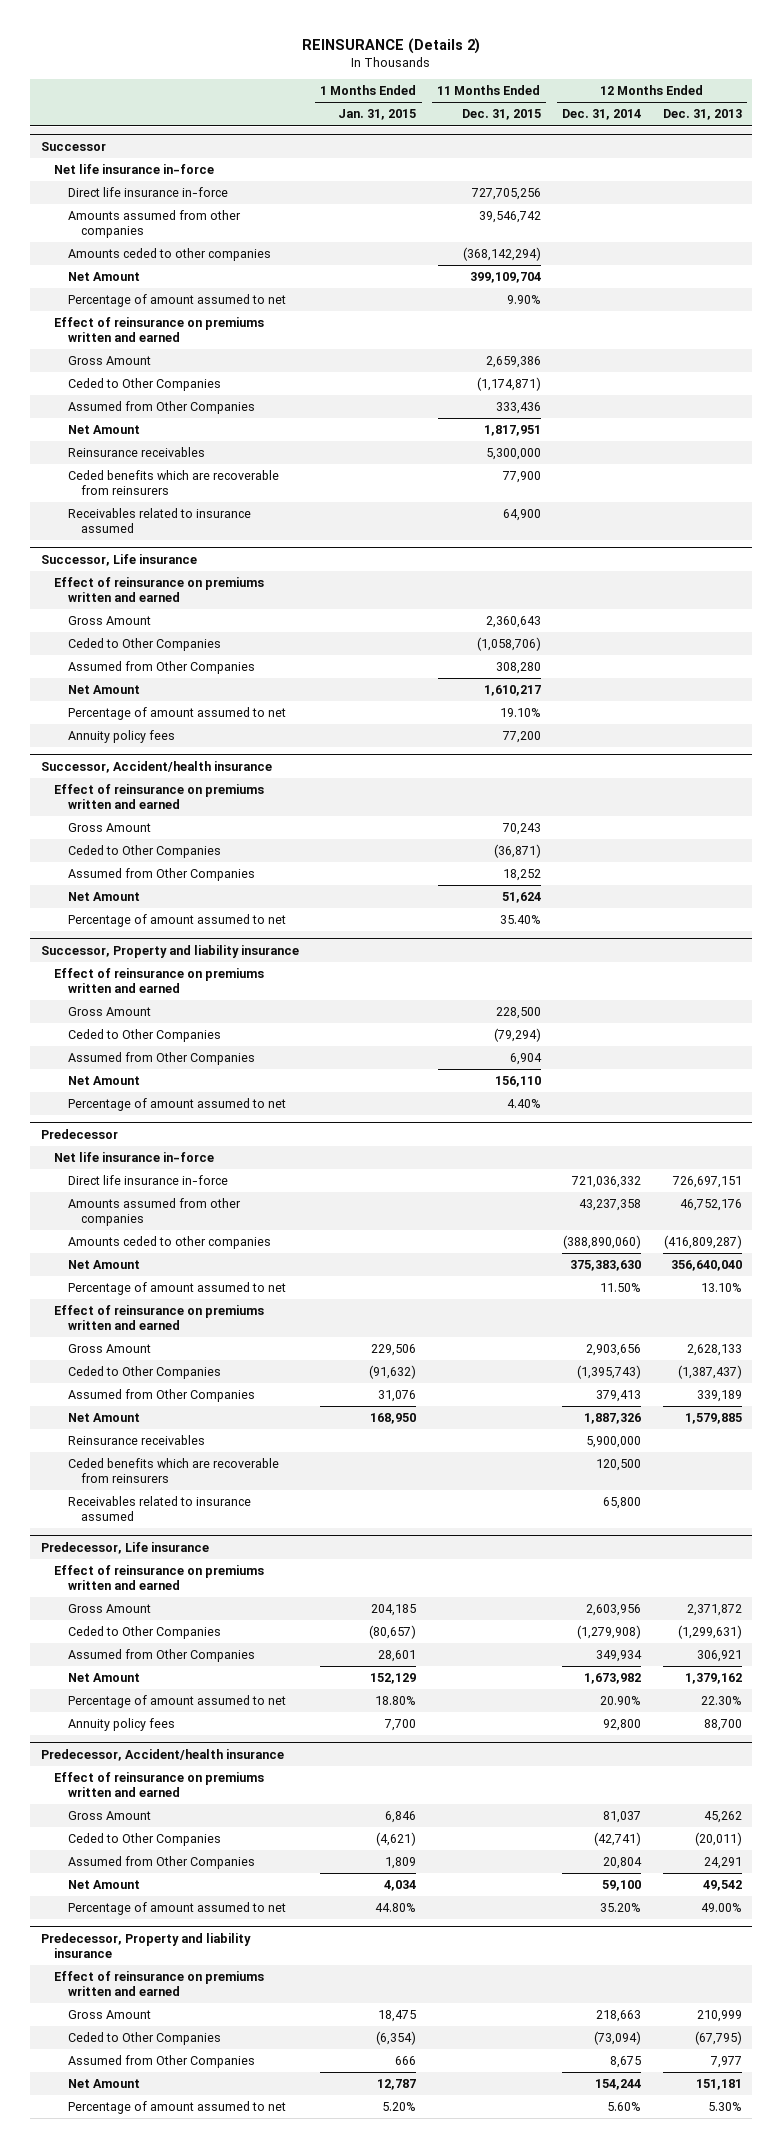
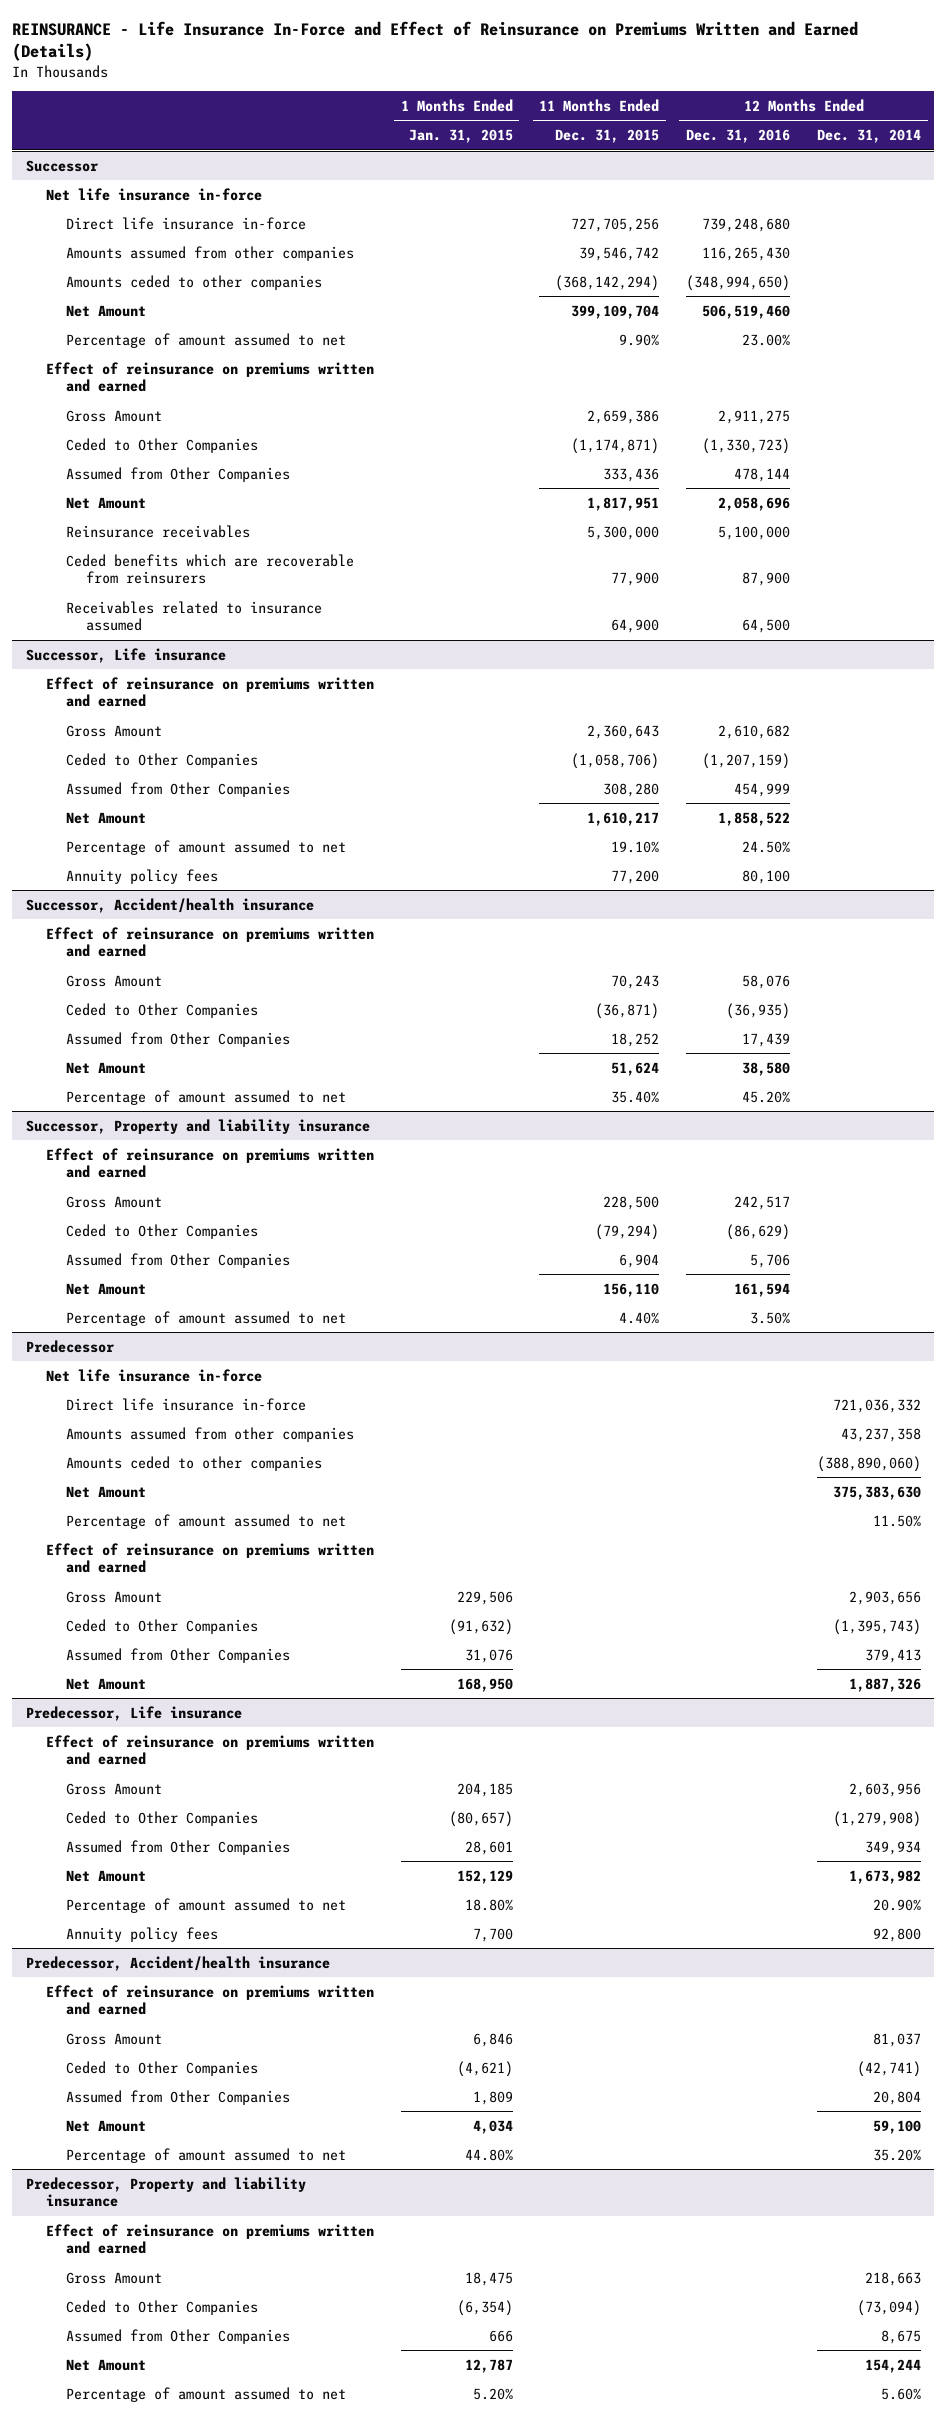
- REINSURANCE (Details 2)
+ REINSURANCE - Life Insurance In-Force and Effect of Reinsurance on Premiums Written and Earned (Details)
- | 1 Months Ended Jan. 31, 2015 | 11 Months Ended Dec. 31, 2015 | 12 Months Ended Dec. 31, 2014 | 12 Months Ended Dec. 31, 2013
+ | 1 Months Ended Jan. 31, 2015 | 11 Months Ended Dec. 31, 2015 | 12 Months Ended Dec. 31, 2016 | 12 Months Ended Dec. 31, 2014
@ Predecessor
- Reinsurance receivables | | | 5,900,000 |
- Ceded benefits which are recoverable from reinsurers | | | 120,500 |
- Receivables related to insurance assumed | | | 65,800 |

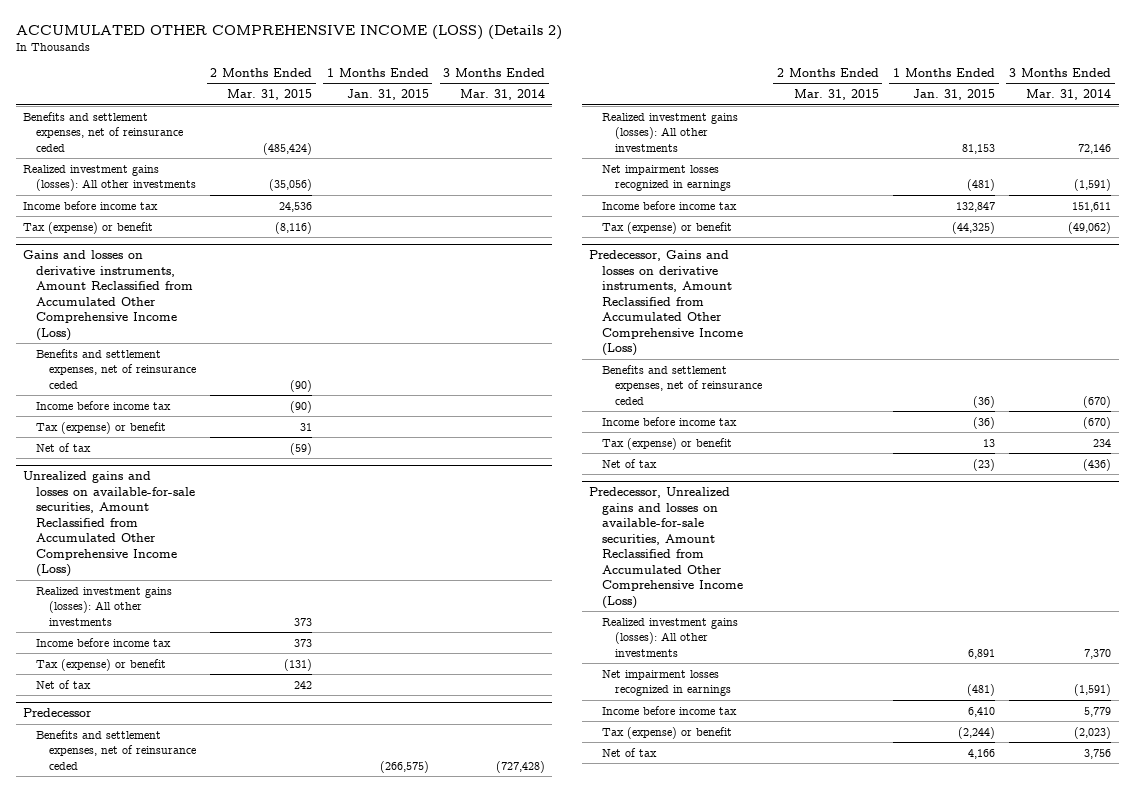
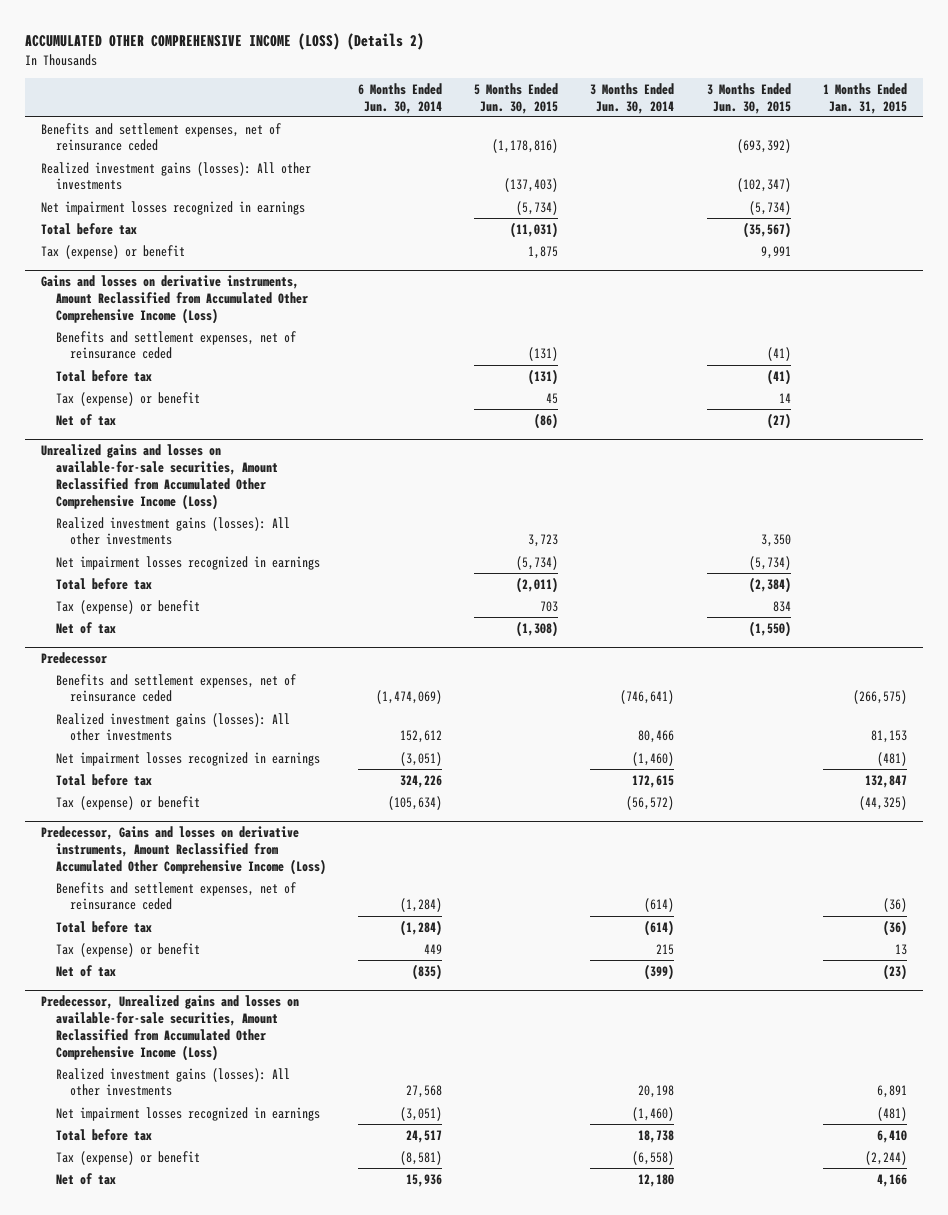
- | 2 Months Ended Mar. 31, 2015 | 1 Months Ended Jan. 31, 2015 | 3 Months Ended Mar. 31, 2014
+ | 6 Months Ended Jun. 30, 2014 | 5 Months Ended Jun. 30, 2015 | 3 Months Ended Jun. 30, 2014 | 3 Months Ended Jun. 30, 2015 | 1 Months Ended Jan. 31, 2015
- Income before income tax | 24,536 | |
+ Net impairment losses recognized in earnings | | (5,734) | | (5,734) |
+ Total before tax | | (11,031) | | (35,567) |
@ Gains and losses on derivative instruments, Amount Reclassified from Accumulated Other Comprehensive Income (Loss)
- Income before income tax | (90) | |
+ Total before tax | | (131) | | (41) |
@ Unrealized gains and losses on available-for-sale securities, Amount Reclassified from Accumulated Other Comprehensive Income (Loss)
- Income before income tax | 373 | |
+ Net impairment losses recognized in earnings | | (5,734) | | (5,734) |
+ Total before tax | | (2,011) | | (2,384) |
@ Predecessor
- Income before income tax | | 132,847 | 151,611
+ Total before tax | 324,226 | | 172,615 | | 132,847
@ Predecessor, Gains and losses on derivative instruments, Amount Reclassified from Accumulated Other Comprehensive Income (Loss)
- Income before income tax | | (36) | (670)
+ Total before tax | (1,284) | | (614) | | (36)
@ Predecessor, Unrealized gains and losses on available-for-sale securities, Amount Reclassified from Accumulated Other Comprehensive Income (Loss)
- Income before income tax | | 6,410 | 5,779
+ Total before tax | 24,517 | | 18,738 | | 6,410

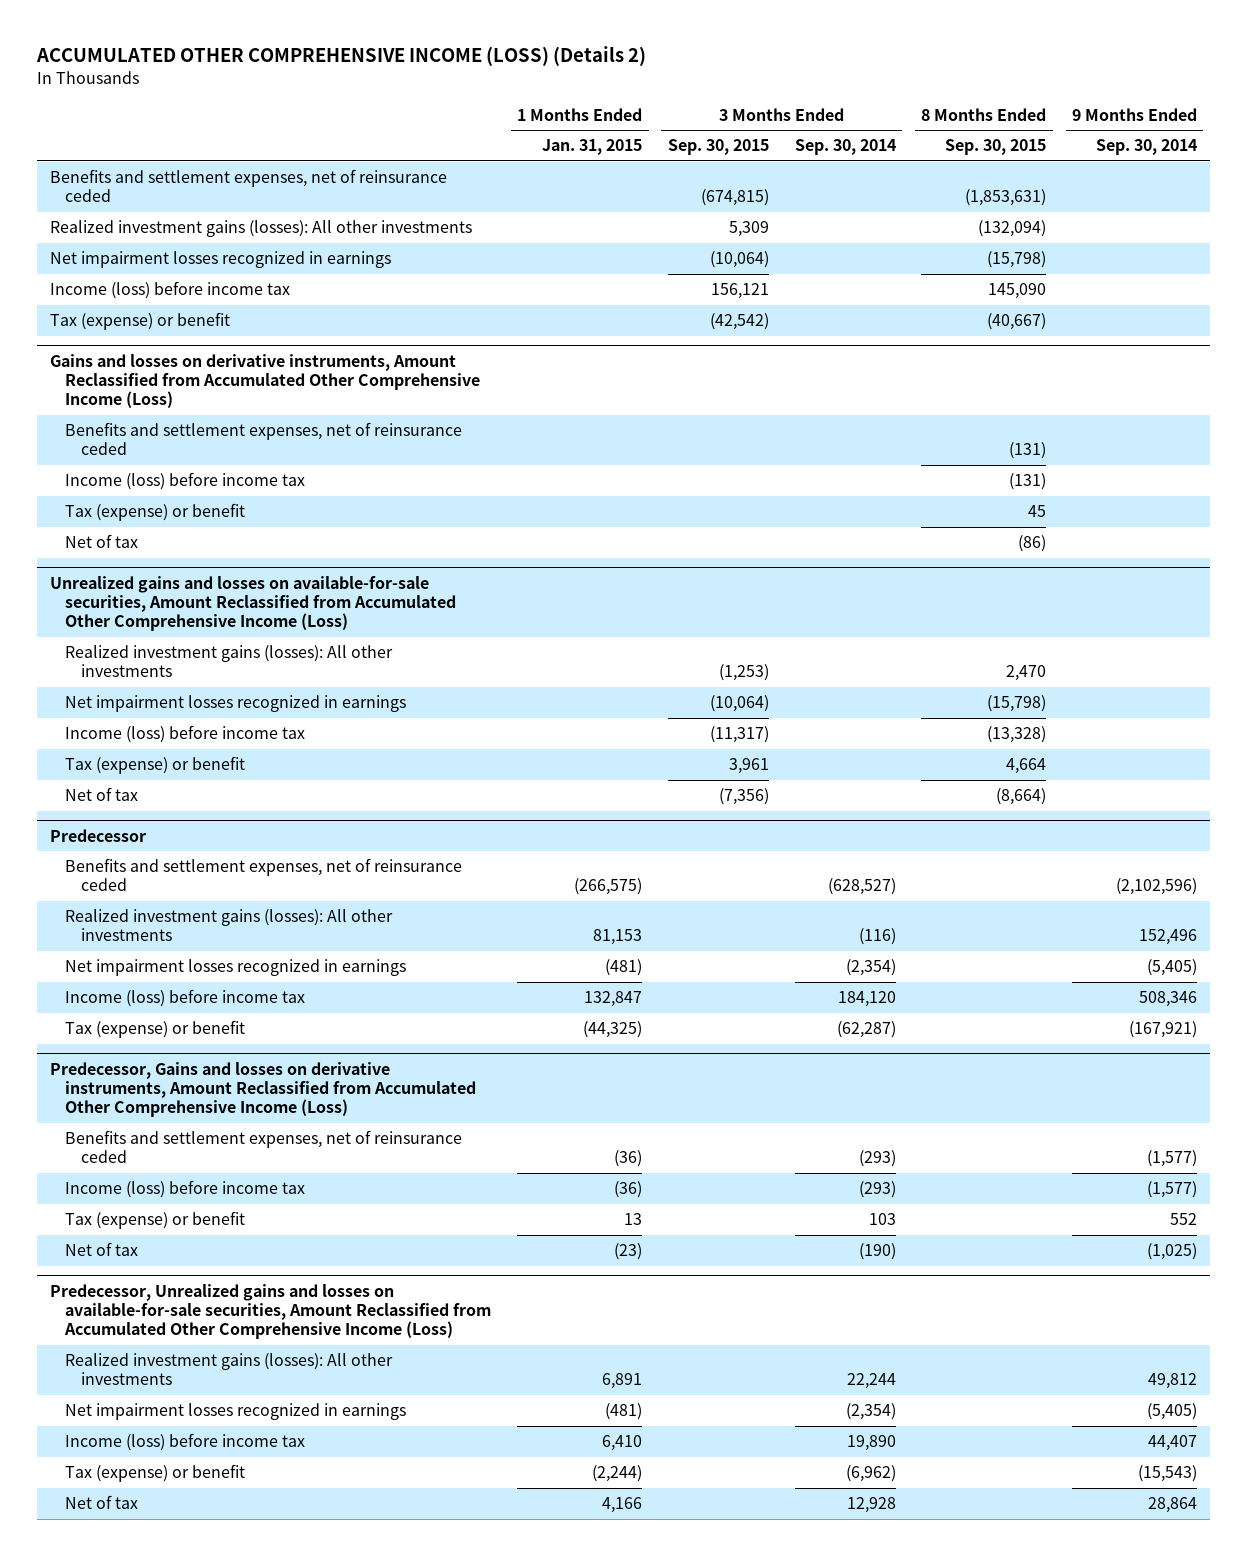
- | 6 Months Ended Jun. 30, 2014 | 5 Months Ended Jun. 30, 2015 | 3 Months Ended Jun. 30, 2014 | 3 Months Ended Jun. 30, 2015 | 1 Months Ended Jan. 31, 2015
+ | 1 Months Ended Jan. 31, 2015 | 3 Months Ended Sep. 30, 2015 | 3 Months Ended Sep. 30, 2014 | 8 Months Ended Sep. 30, 2015 | 9 Months Ended Sep. 30, 2014
- Total before tax | | (11,031) | | (35,567) |
+ Income (loss) before income tax | | 156,121 | | 145,090 |
@ Gains and losses on derivative instruments, Amount Reclassified from Accumulated Other Comprehensive Income (Loss)
- Total before tax | | (131) | | (41) |
+ Income (loss) before income tax | | | | (131) |
@ Unrealized gains and losses on available-for-sale securities, Amount Reclassified from Accumulated Other Comprehensive Income (Loss)
- Total before tax | | (2,011) | | (2,384) |
+ Income (loss) before income tax | | (11,317) | | (13,328) |
@ Predecessor
- Total before tax | 324,226 | | 172,615 | | 132,847
+ Income (loss) before income tax | 132,847 | | 184,120 | | 508,346
@ Predecessor, Gains and losses on derivative instruments, Amount Reclassified from Accumulated Other Comprehensive Income (Loss)
- Total before tax | (1,284) | | (614) | | (36)
+ Income (loss) before income tax | (36) | | (293) | | (1,577)
@ Predecessor, Unrealized gains and losses on available-for-sale securities, Amount Reclassified from Accumulated Other Comprehensive Income (Loss)
- Total before tax | 24,517 | | 18,738 | | 6,410
+ Income (loss) before income tax | 6,410 | | 19,890 | | 44,407

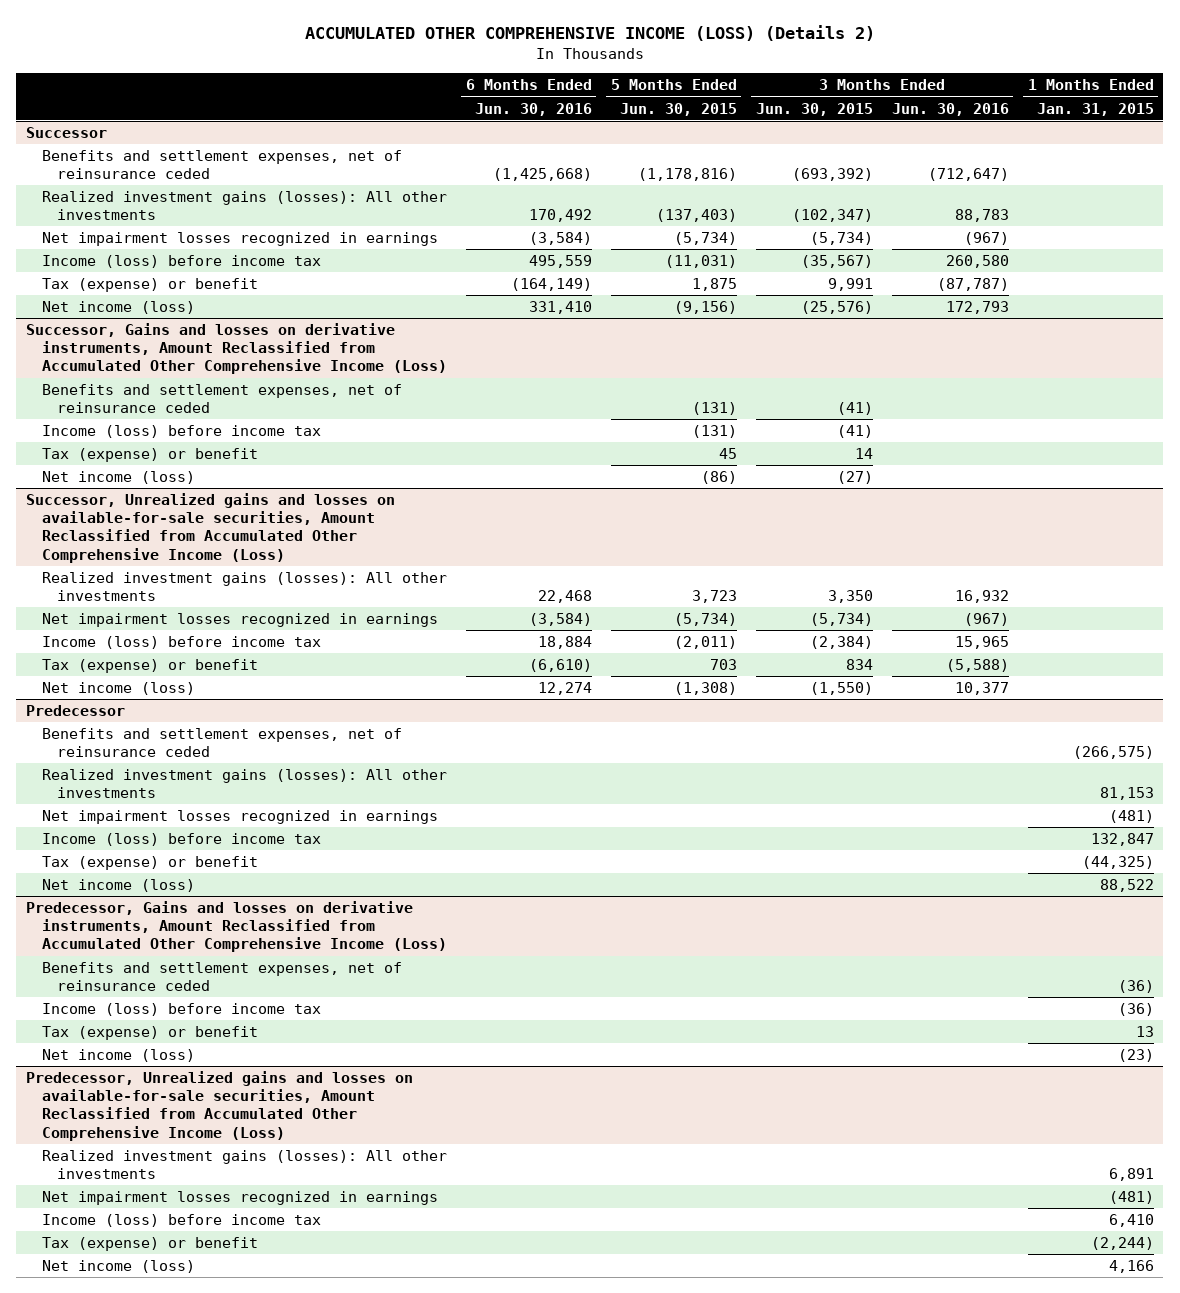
- | 1 Months Ended Jan. 31, 2015 | 3 Months Ended Sep. 30, 2015 | 3 Months Ended Sep. 30, 2014 | 8 Months Ended Sep. 30, 2015 | 9 Months Ended Sep. 30, 2014
+ | 6 Months Ended Jun. 30, 2016 | 5 Months Ended Jun. 30, 2015 | 3 Months Ended Jun. 30, 2015 | 3 Months Ended Jun. 30, 2016 | 1 Months Ended Jan. 31, 2015
- Benefits and settlement expenses, net of reinsurance ceded | | (674,815) | | (1,853,631) |
- Realized investment gains (losses): All other investments | | 5,309 | | (132,094) |
- Net impairment losses recognized in earnings | | (10,064) | | (15,798) |
- Income (loss) before income tax | | 156,121 | | 145,090 |
- Tax (expense) or benefit | | (42,542) | | (40,667) |
- Gains and losses on derivative instruments, Amount Reclassified from Accumulated Other Comprehensive Income (Loss)
+ Successor
+ Benefits and settlement expenses, net of reinsurance ceded | (1,425,668) | (1,178,816) | (693,392) | (712,647) |
+ Realized investment gains (losses): All other investments | 170,492 | (137,403) | (102,347) | 88,783 |
+ Net impairment losses recognized in earnings | (3,584) | (5,734) | (5,734) | (967) |
+ Income (loss) before income tax | 495,559 | (11,031) | (35,567) | 260,580 |
+ Tax (expense) or benefit | (164,149) | 1,875 | 9,991 | (87,787) |
+ Net income (loss) | 331,410 | (9,156) | (25,576) | 172,793 |
+ Successor, Gains and losses on derivative instruments, Amount Reclassified from Accumulated Other Comprehensive Income (Loss)
- Net of tax | | | | (86) |
- Unrealized gains and losses on available-for-sale securities, Amount Reclassified from Accumulated Other Comprehensive Income (Loss)
+ Net income (loss) | | (86) | (27) | |
+ Successor, Unrealized gains and losses on available-for-sale securities, Amount Reclassified from Accumulated Other Comprehensive Income (Loss)
- Net of tax | | (7,356) | | (8,664) |
+ Net income (loss) | 12,274 | (1,308) | (1,550) | 10,377 |
@ Predecessor
+ Net income (loss) | | | | | 88,522
@ Predecessor, Gains and losses on derivative instruments, Amount Reclassified from Accumulated Other Comprehensive Income (Loss)
- Net of tax | (23) | | (190) | | (1,025)
+ Net income (loss) | | | | | (23)
@ Predecessor, Unrealized gains and losses on available-for-sale securities, Amount Reclassified from Accumulated Other Comprehensive Income (Loss)
- Net of tax | 4,166 | | 12,928 | | 28,864
+ Net income (loss) | | | | | 4,166

